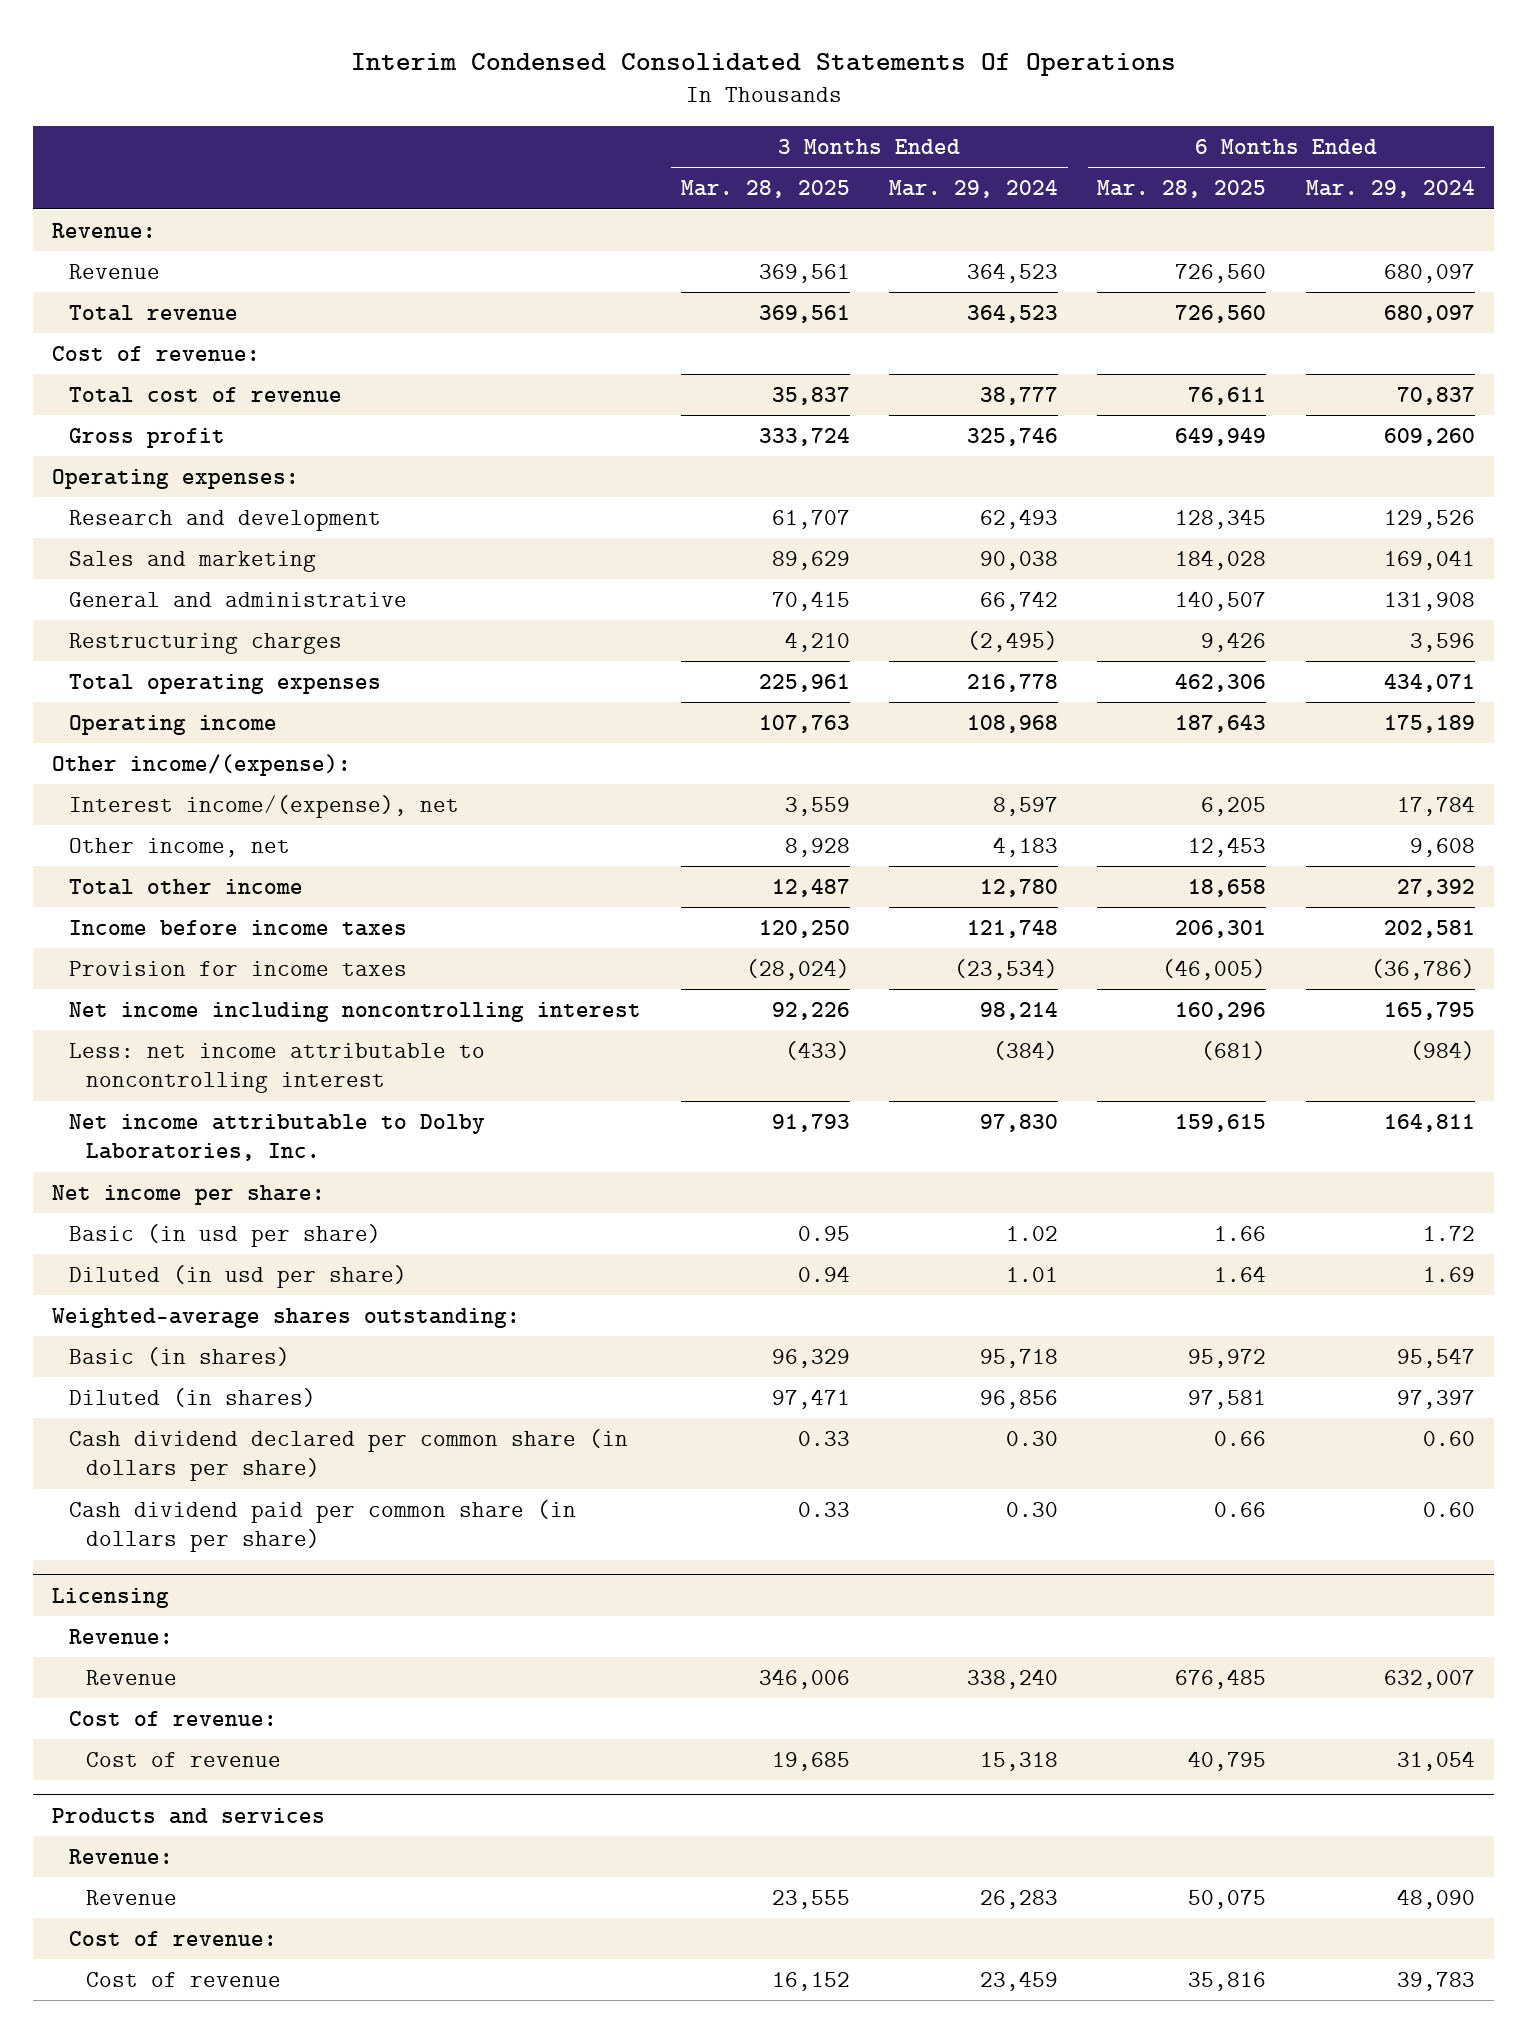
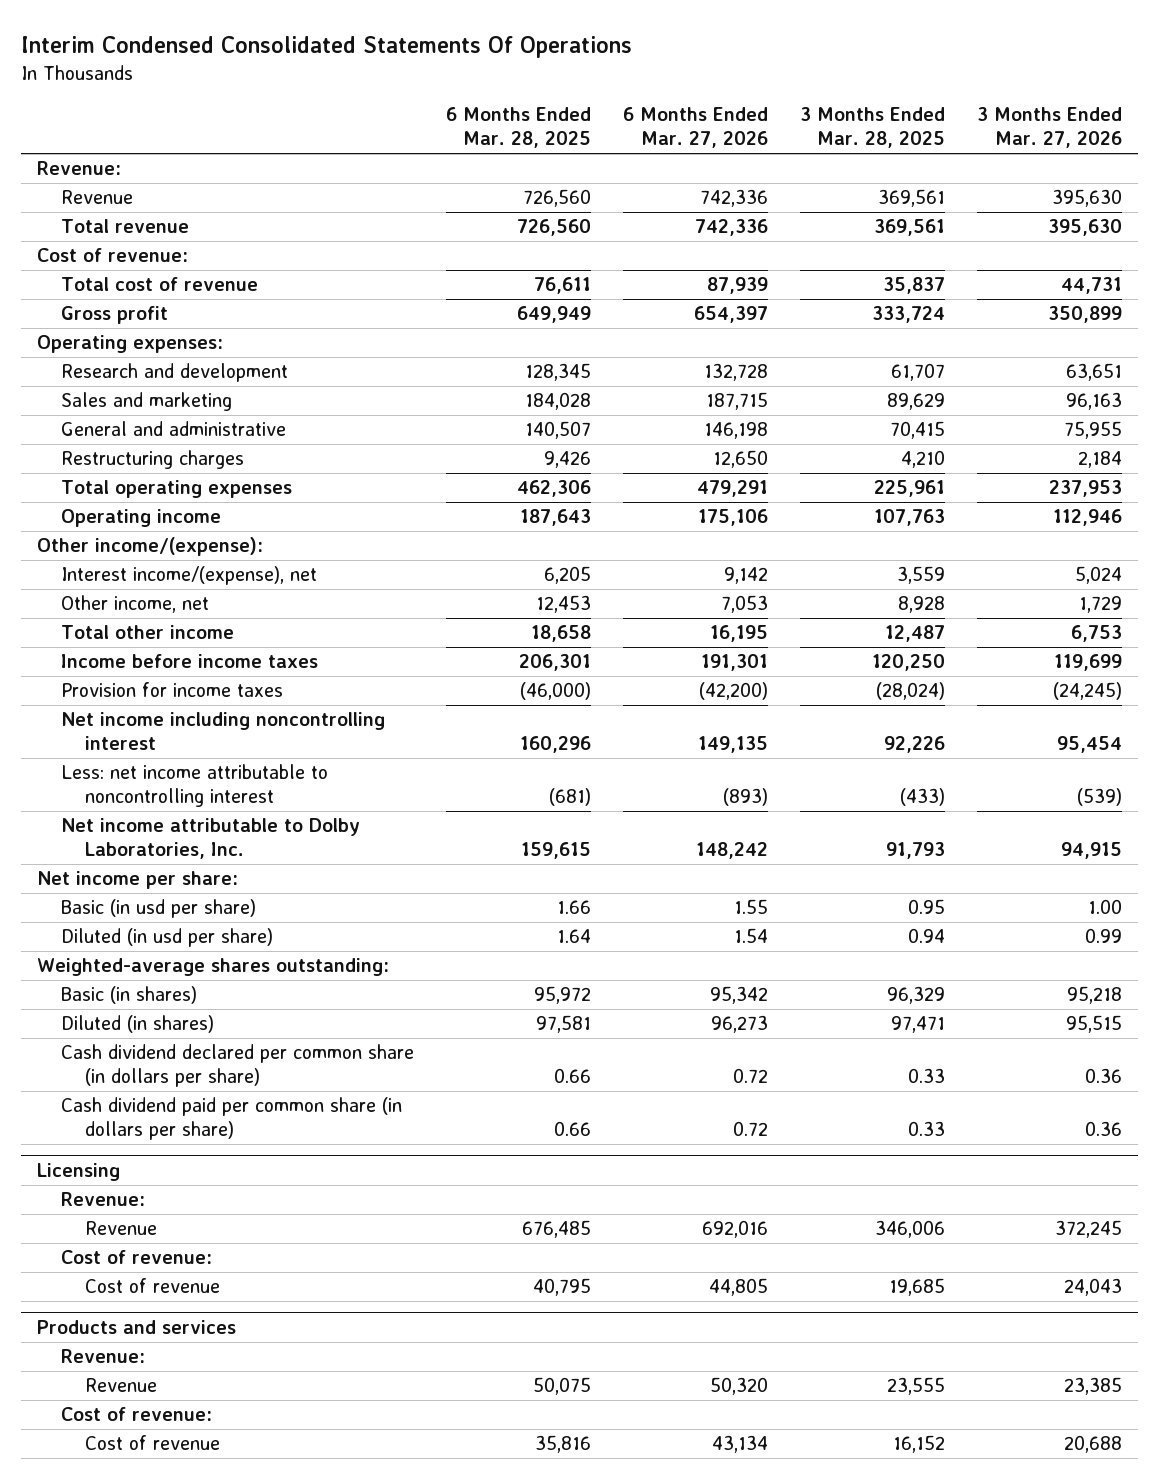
- | 3 Months Ended Mar. 28, 2025 | 3 Months Ended Mar. 29, 2024 | 6 Months Ended Mar. 28, 2025 | 6 Months Ended Mar. 29, 2024
+ | 6 Months Ended Mar. 28, 2025 | 6 Months Ended Mar. 27, 2026 | 3 Months Ended Mar. 28, 2025 | 3 Months Ended Mar. 27, 2026
- Provision for income taxes | (28,024) | (23,534) | (46,005) | (36,786)
+ Provision for income taxes | (46,000) | (42,200) | (28,024) | (24,245)

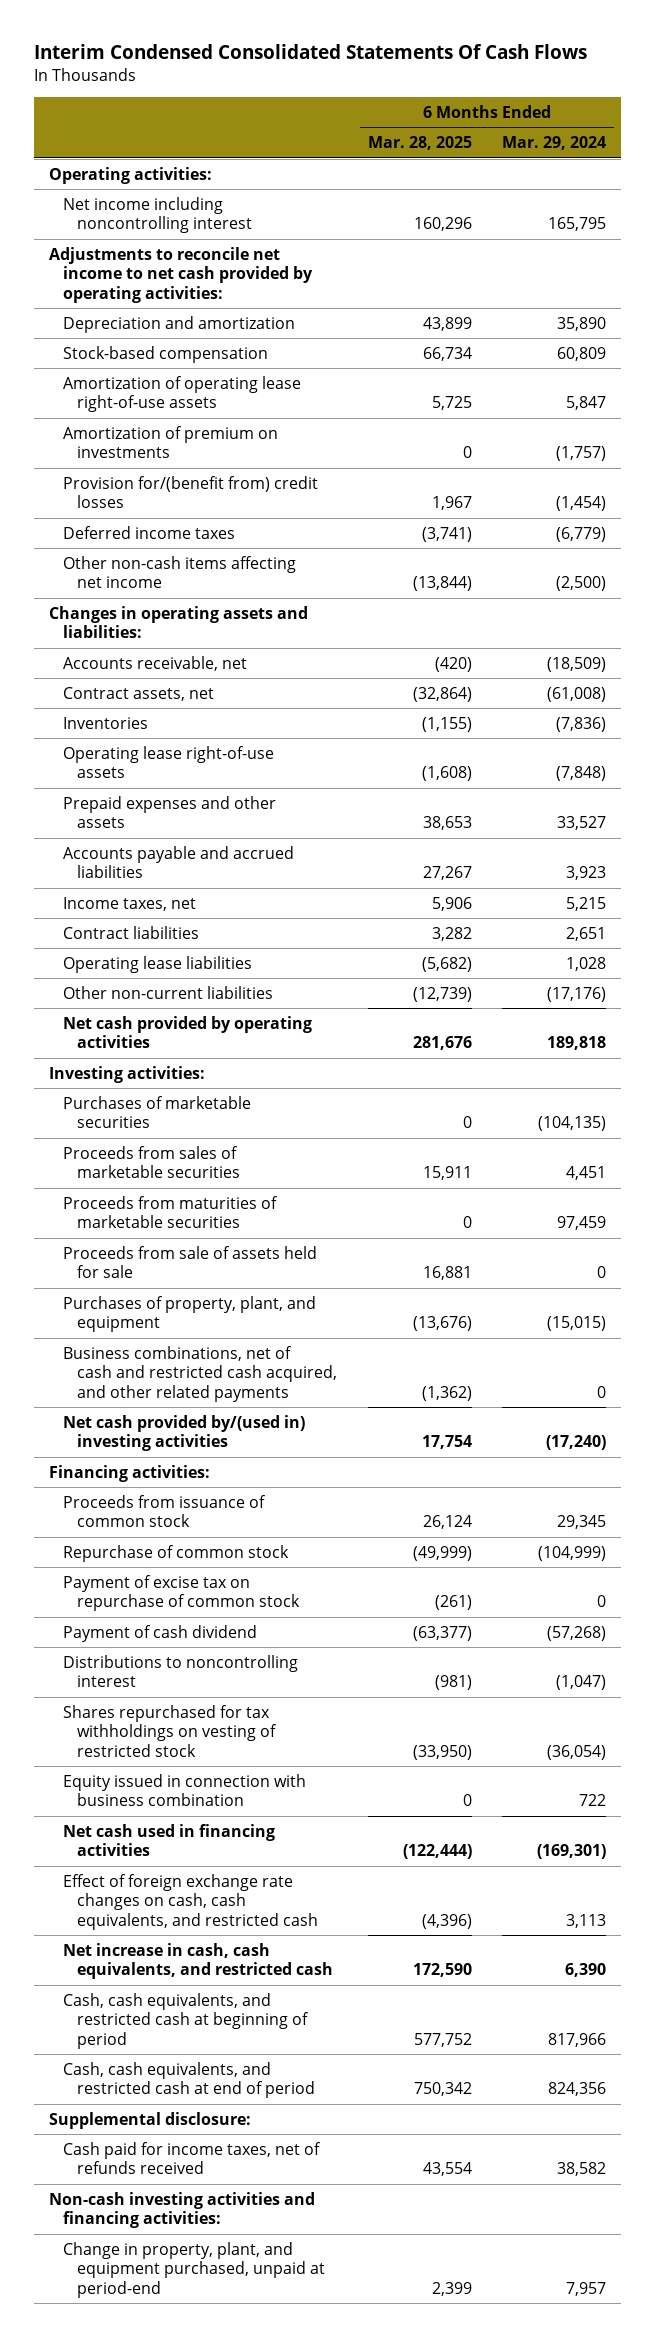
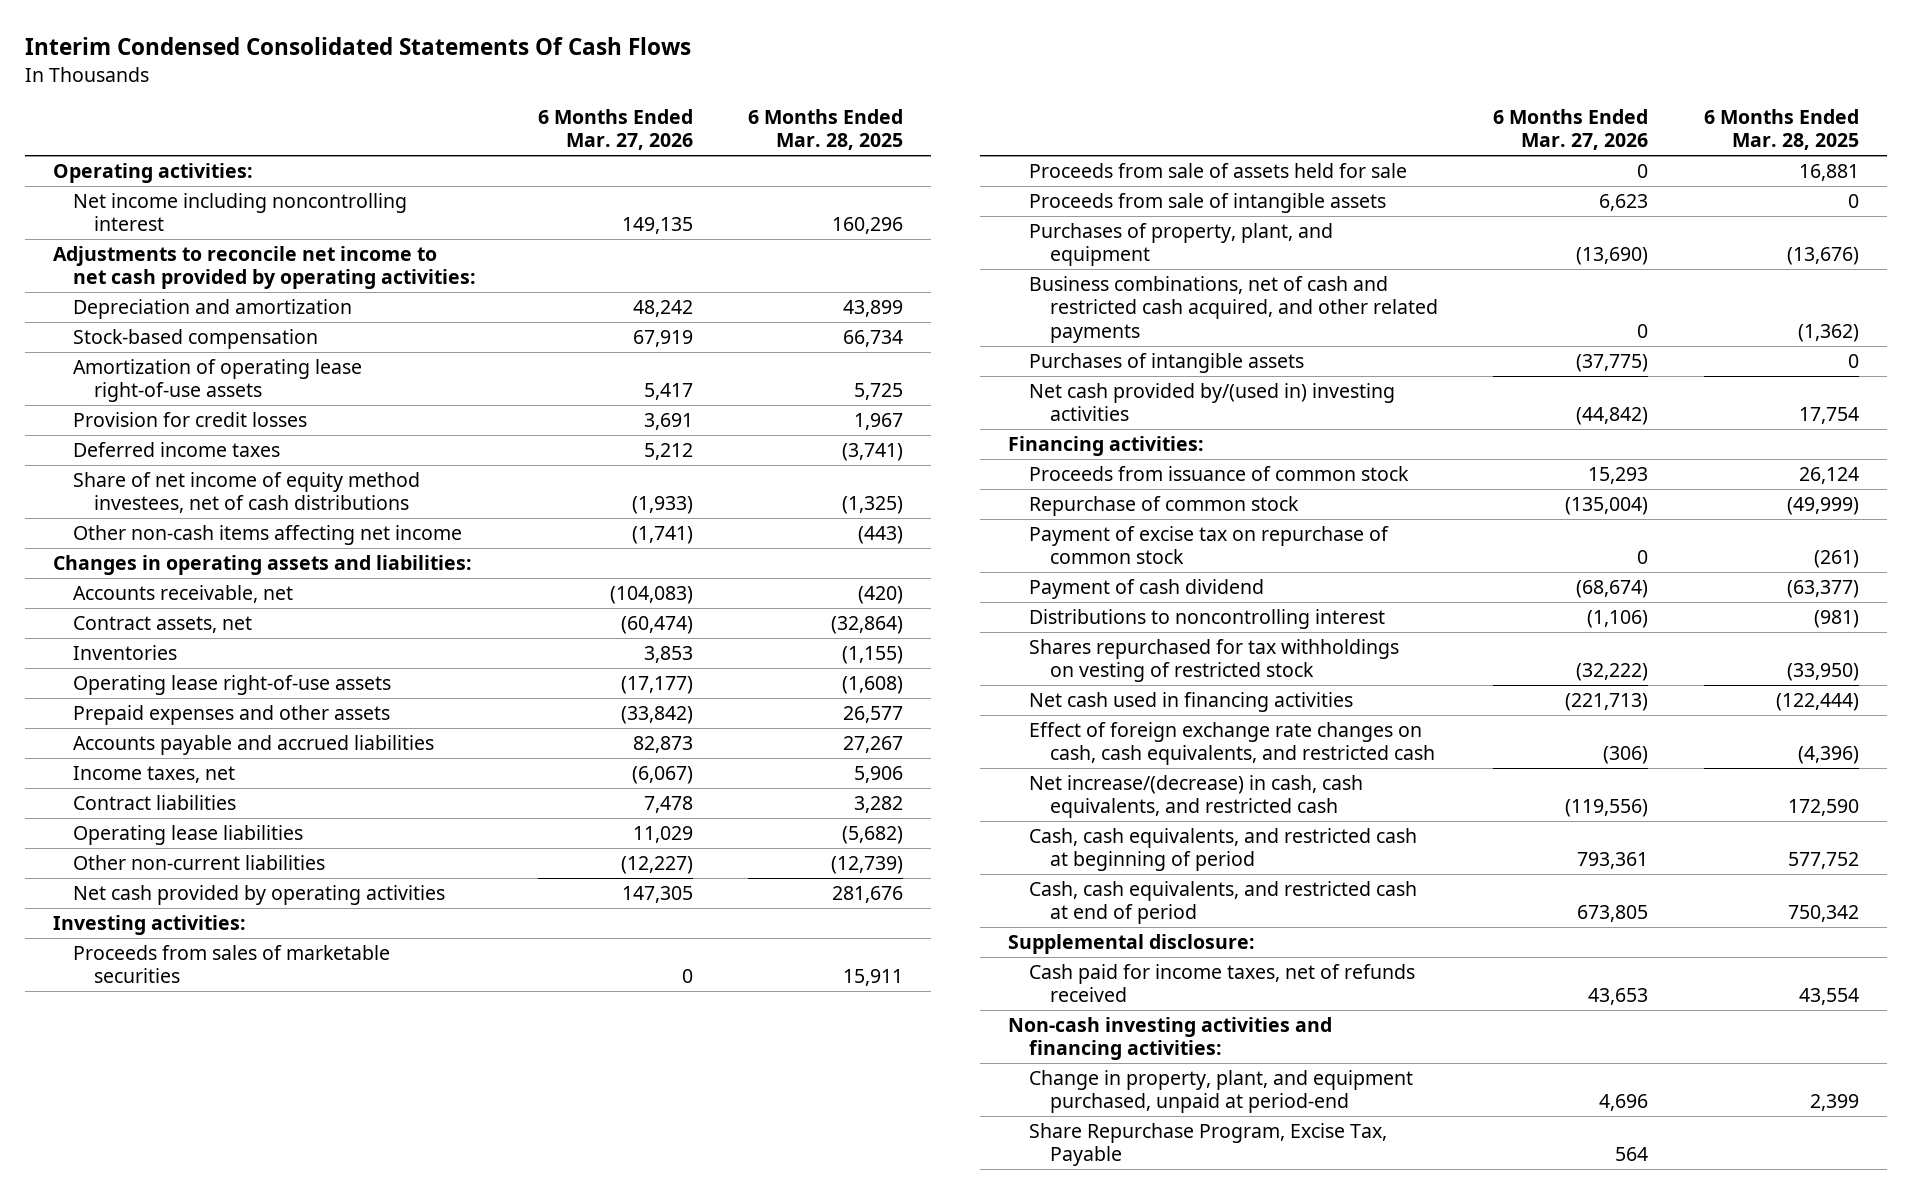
- | 6 Months Ended Mar. 28, 2025 | 6 Months Ended Mar. 29, 2024
+ | 6 Months Ended Mar. 27, 2026 | 6 Months Ended Mar. 28, 2025
- Amortization of premium on investments | 0 | (1,757)
- Provision for/(benefit from) credit losses | 1,967 | (1,454)
+ Provision for credit losses | 3,691 | 1,967
- Other non-cash items affecting net income | (13,844) | (2,500)
+ Share of net income of equity method investees, net of cash distributions | (1,933) | (1,325)
+ Other non-cash items affecting net income | (1,741) | (443)
- Prepaid expenses and other assets | 38,653 | 33,527
+ Prepaid expenses and other assets | (33,842) | 26,577
- Purchases of marketable securities | 0 | (104,135)
- Proceeds from maturities of marketable securities | 0 | 97,459
+ Proceeds from sale of intangible assets | 6,623 | 0
+ Purchases of intangible assets | (37,775) | 0
- Equity issued in connection with business combination | 0 | 722
- Net increase in cash, cash equivalents, and restricted cash | 172,590 | 6,390
+ Net increase/(decrease) in cash, cash equivalents, and restricted cash | (119,556) | 172,590
+ Share Repurchase Program, Excise Tax, Payable | 564 |

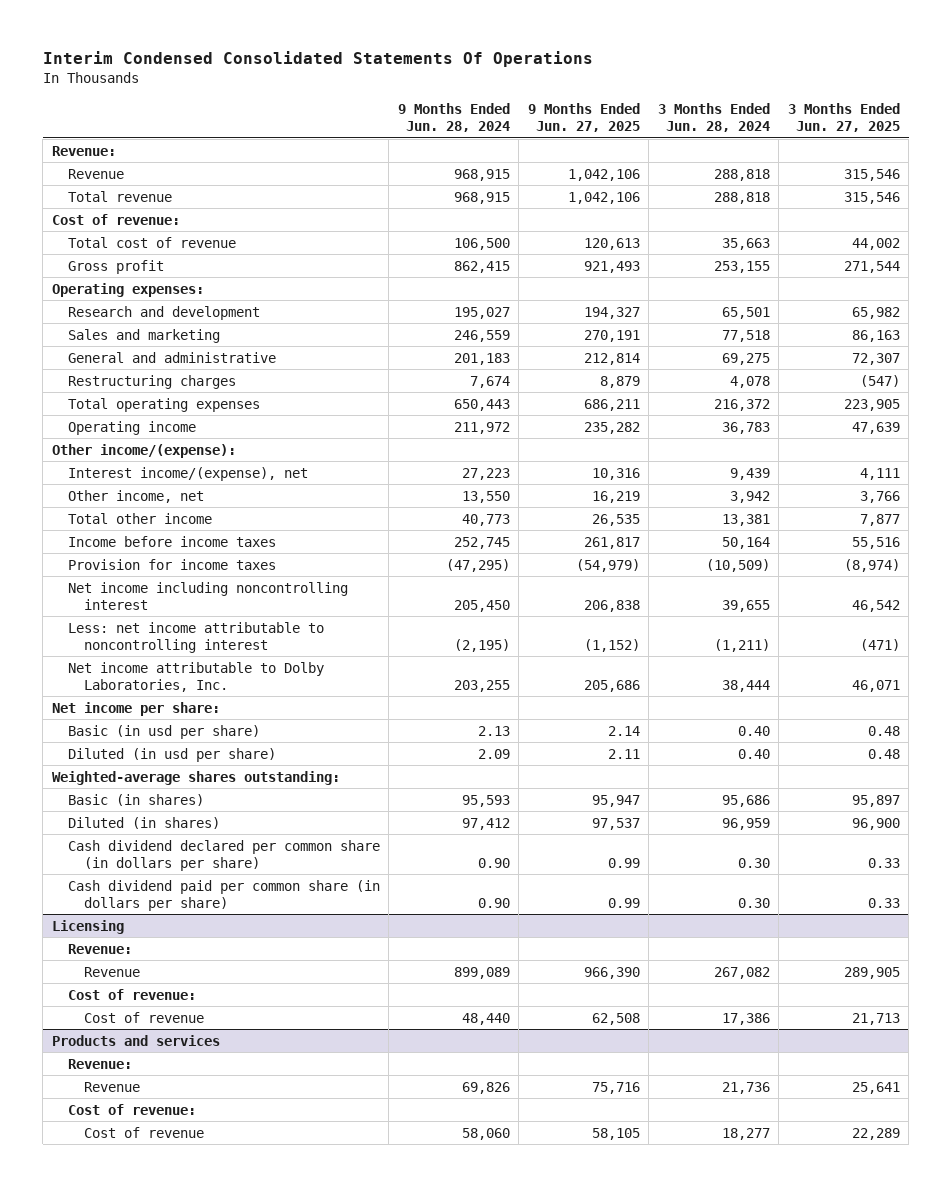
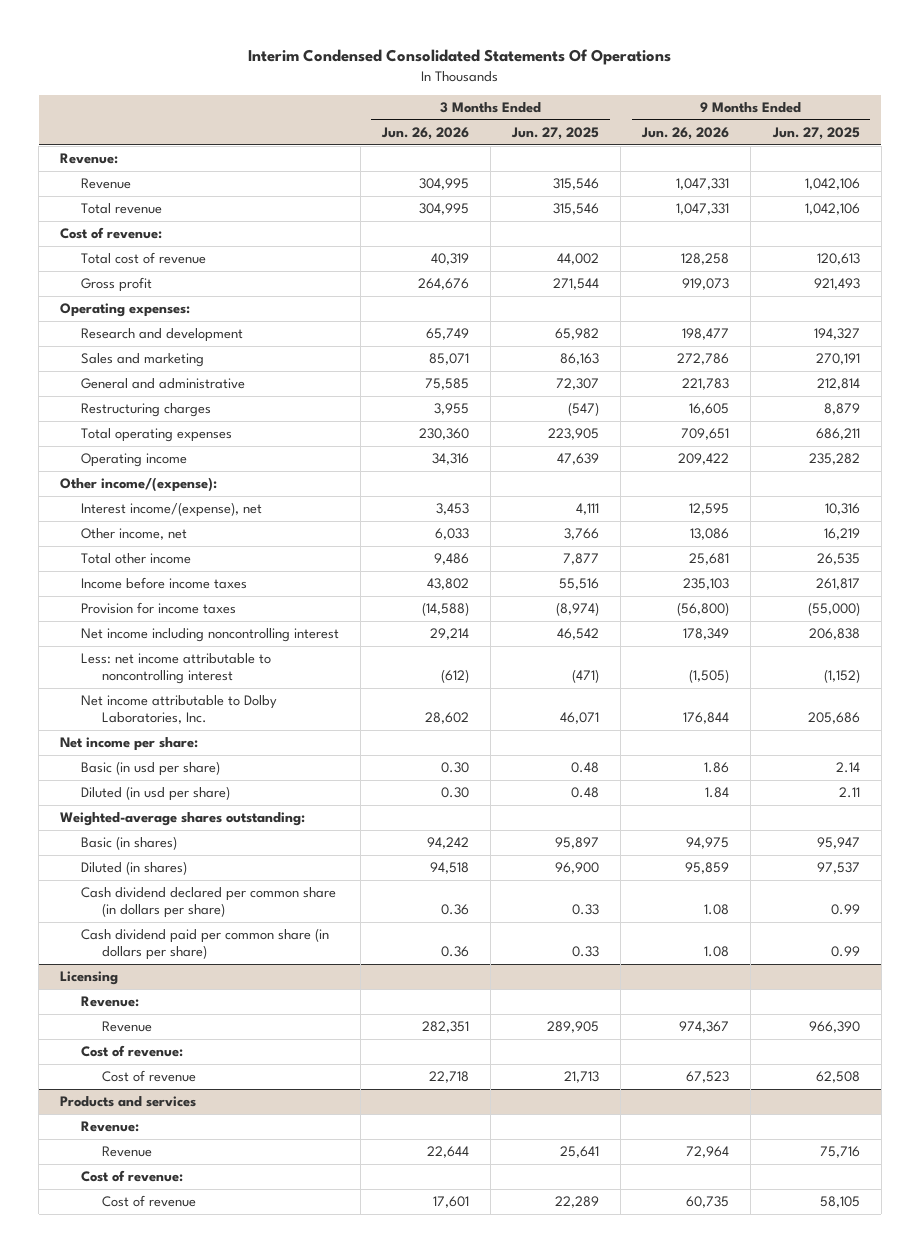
- | 9 Months Ended Jun. 28, 2024 | 9 Months Ended Jun. 27, 2025 | 3 Months Ended Jun. 28, 2024 | 3 Months Ended Jun. 27, 2025
+ | 3 Months Ended Jun. 26, 2026 | 3 Months Ended Jun. 27, 2025 | 9 Months Ended Jun. 26, 2026 | 9 Months Ended Jun. 27, 2025
- Provision for income taxes | (47,295) | (54,979) | (10,509) | (8,974)
+ Provision for income taxes | (14,588) | (8,974) | (56,800) | (55,000)

